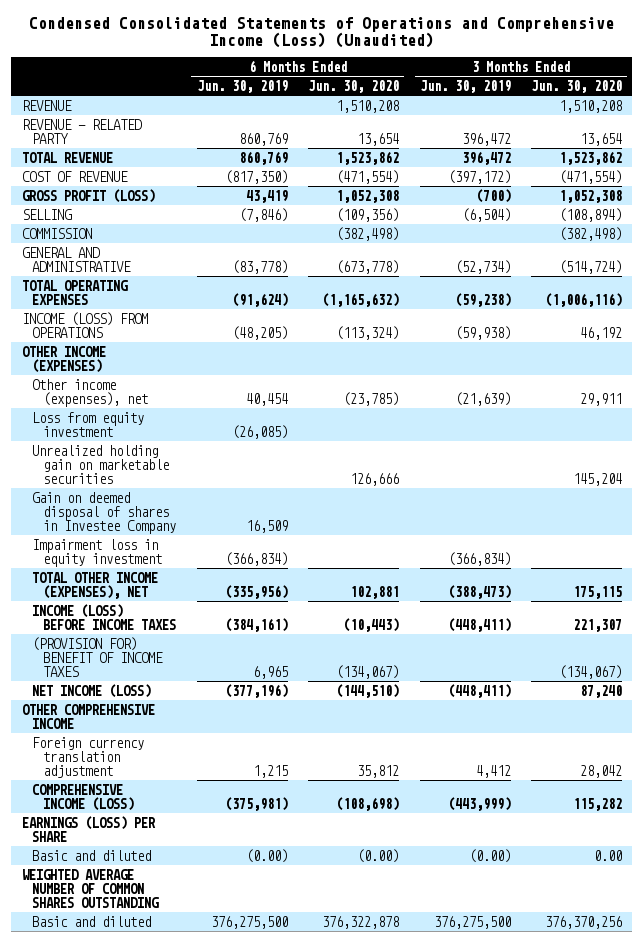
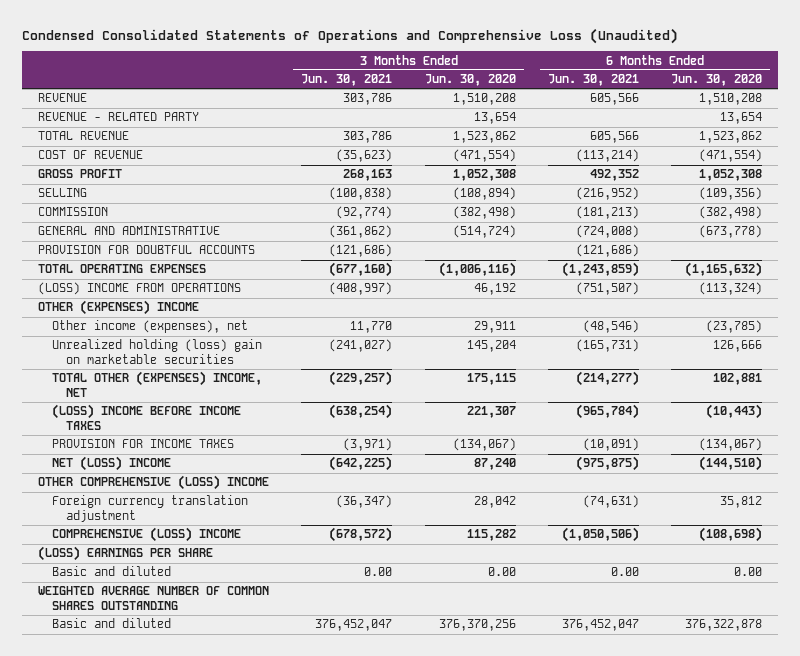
- Condensed Consolidated Statements of Operations and Comprehensive Income (Loss) (Unaudited)
+ Condensed Consolidated Statements of Operations and Comprehensive Loss (Unaudited)
- | 6 Months Ended Jun. 30, 2019 | 6 Months Ended Jun. 30, 2020 | 3 Months Ended Jun. 30, 2019 | 3 Months Ended Jun. 30, 2020
+ | 3 Months Ended Jun. 30, 2021 | 3 Months Ended Jun. 30, 2020 | 6 Months Ended Jun. 30, 2021 | 6 Months Ended Jun. 30, 2020
- GROSS PROFIT (LOSS) | 43,419 | 1,052,308 | (700) | 1,052,308
+ GROSS PROFIT | 268,163 | 1,052,308 | 492,352 | 1,052,308
+ PROVISION FOR DOUBTFUL ACCOUNTS | (121,686) | | (121,686) |
- INCOME (LOSS) FROM OPERATIONS | (48,205) | (113,324) | (59,938) | 46,192
- OTHER INCOME (EXPENSES)
+ (LOSS) INCOME FROM OPERATIONS | (408,997) | 46,192 | (751,507) | (113,324)
+ OTHER (EXPENSES) INCOME
- Loss from equity investment | (26,085) | | |
- Unrealized holding gain on marketable securities | | 126,666 | | 145,204
- Gain on deemed disposal of shares in Investee Company | 16,509 | | |
- Impairment loss in equity investment | (366,834) | | (366,834) |
- TOTAL OTHER INCOME (EXPENSES), NET | (335,956) | 102,881 | (388,473) | 175,115
- INCOME (LOSS) BEFORE INCOME TAXES | (384,161) | (10,443) | (448,411) | 221,307
- (PROVISION FOR) BENEFIT OF INCOME TAXES | 6,965 | (134,067) | | (134,067)
- NET INCOME (LOSS) | (377,196) | (144,510) | (448,411) | 87,240
- OTHER COMPREHENSIVE INCOME
+ Unrealized holding (loss) gain on marketable securities | (241,027) | 145,204 | (165,731) | 126,666
+ TOTAL OTHER (EXPENSES) INCOME, NET | (229,257) | 175,115 | (214,277) | 102,881
+ (LOSS) INCOME BEFORE INCOME TAXES | (638,254) | 221,307 | (965,784) | (10,443)
+ PROVISION FOR INCOME TAXES | (3,971) | (134,067) | (10,091) | (134,067)
+ NET (LOSS) INCOME | (642,225) | 87,240 | (975,875) | (144,510)
+ OTHER COMPREHENSIVE (LOSS) INCOME
- COMPREHENSIVE INCOME (LOSS) | (375,981) | (108,698) | (443,999) | 115,282
- EARNINGS (LOSS) PER SHARE
- Basic and diluted | (0.00) | (0.00) | (0.00) | 0.00
+ COMPREHENSIVE (LOSS) INCOME | (678,572) | 115,282 | (1,050,506) | (108,698)
+ (LOSS) EARNINGS PER SHARE
+ Basic and diluted | 0.00 | 0.00 | 0.00 | 0.00

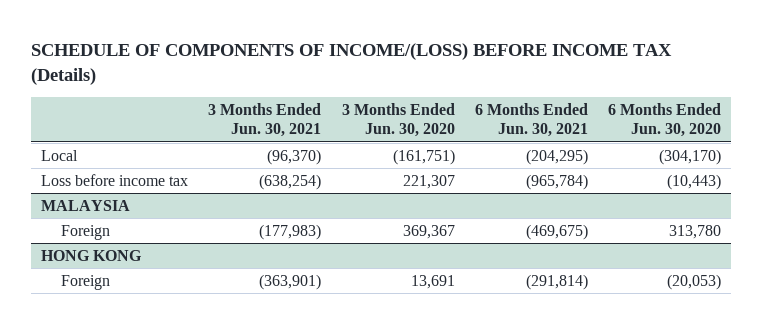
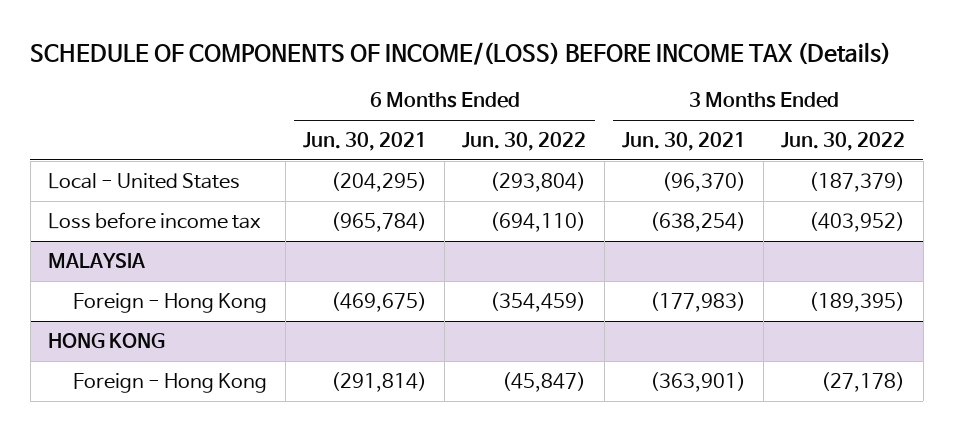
- | 3 Months Ended Jun. 30, 2021 | 3 Months Ended Jun. 30, 2020 | 6 Months Ended Jun. 30, 2021 | 6 Months Ended Jun. 30, 2020
+ | 6 Months Ended Jun. 30, 2021 | 6 Months Ended Jun. 30, 2022 | 3 Months Ended Jun. 30, 2021 | 3 Months Ended Jun. 30, 2022
- Local | (96,370) | (161,751) | (204,295) | (304,170)
+ Local - United States | (204,295) | (293,804) | (96,370) | (187,379)
@ MALAYSIA
- Foreign | (177,983) | 369,367 | (469,675) | 313,780
+ Foreign - Hong Kong | (469,675) | (354,459) | (177,983) | (189,395)
@ HONG KONG
- Foreign | (363,901) | 13,691 | (291,814) | (20,053)
+ Foreign - Hong Kong | (291,814) | (45,847) | (363,901) | (27,178)

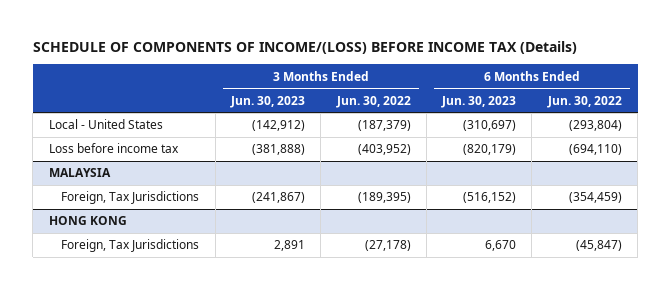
- | 6 Months Ended Jun. 30, 2021 | 6 Months Ended Jun. 30, 2022 | 3 Months Ended Jun. 30, 2021 | 3 Months Ended Jun. 30, 2022
+ | 3 Months Ended Jun. 30, 2023 | 3 Months Ended Jun. 30, 2022 | 6 Months Ended Jun. 30, 2023 | 6 Months Ended Jun. 30, 2022
@ MALAYSIA
- Foreign - Hong Kong | (469,675) | (354,459) | (177,983) | (189,395)
+ Foreign, Tax Jurisdictions | (241,867) | (189,395) | (516,152) | (354,459)
@ HONG KONG
- Foreign - Hong Kong | (291,814) | (45,847) | (363,901) | (27,178)
+ Foreign, Tax Jurisdictions | 2,891 | (27,178) | 6,670 | (45,847)

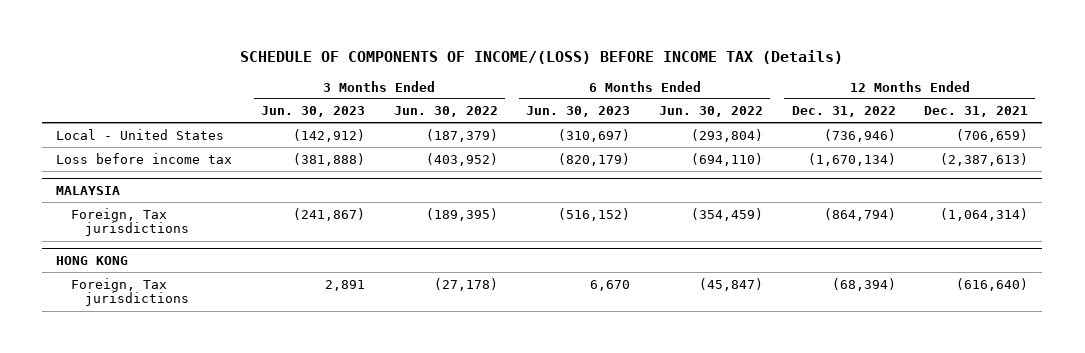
- | 3 Months Ended Jun. 30, 2023 | 3 Months Ended Jun. 30, 2022 | 6 Months Ended Jun. 30, 2023 | 6 Months Ended Jun. 30, 2022
+ | 3 Months Ended Jun. 30, 2023 | 3 Months Ended Jun. 30, 2022 | 6 Months Ended Jun. 30, 2023 | 6 Months Ended Jun. 30, 2022 | 12 Months Ended Dec. 31, 2022 | 12 Months Ended Dec. 31, 2021
@ MALAYSIA
- Foreign, Tax Jurisdictions | (241,867) | (189,395) | (516,152) | (354,459)
+ Foreign, Tax jurisdictions | (241,867) | (189,395) | (516,152) | (354,459) | (864,794) | (1,064,314)
@ HONG KONG
- Foreign, Tax Jurisdictions | 2,891 | (27,178) | 6,670 | (45,847)
+ Foreign, Tax jurisdictions | 2,891 | (27,178) | 6,670 | (45,847) | (68,394) | (616,640)

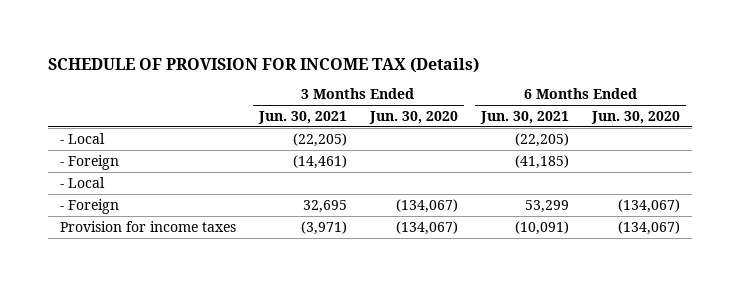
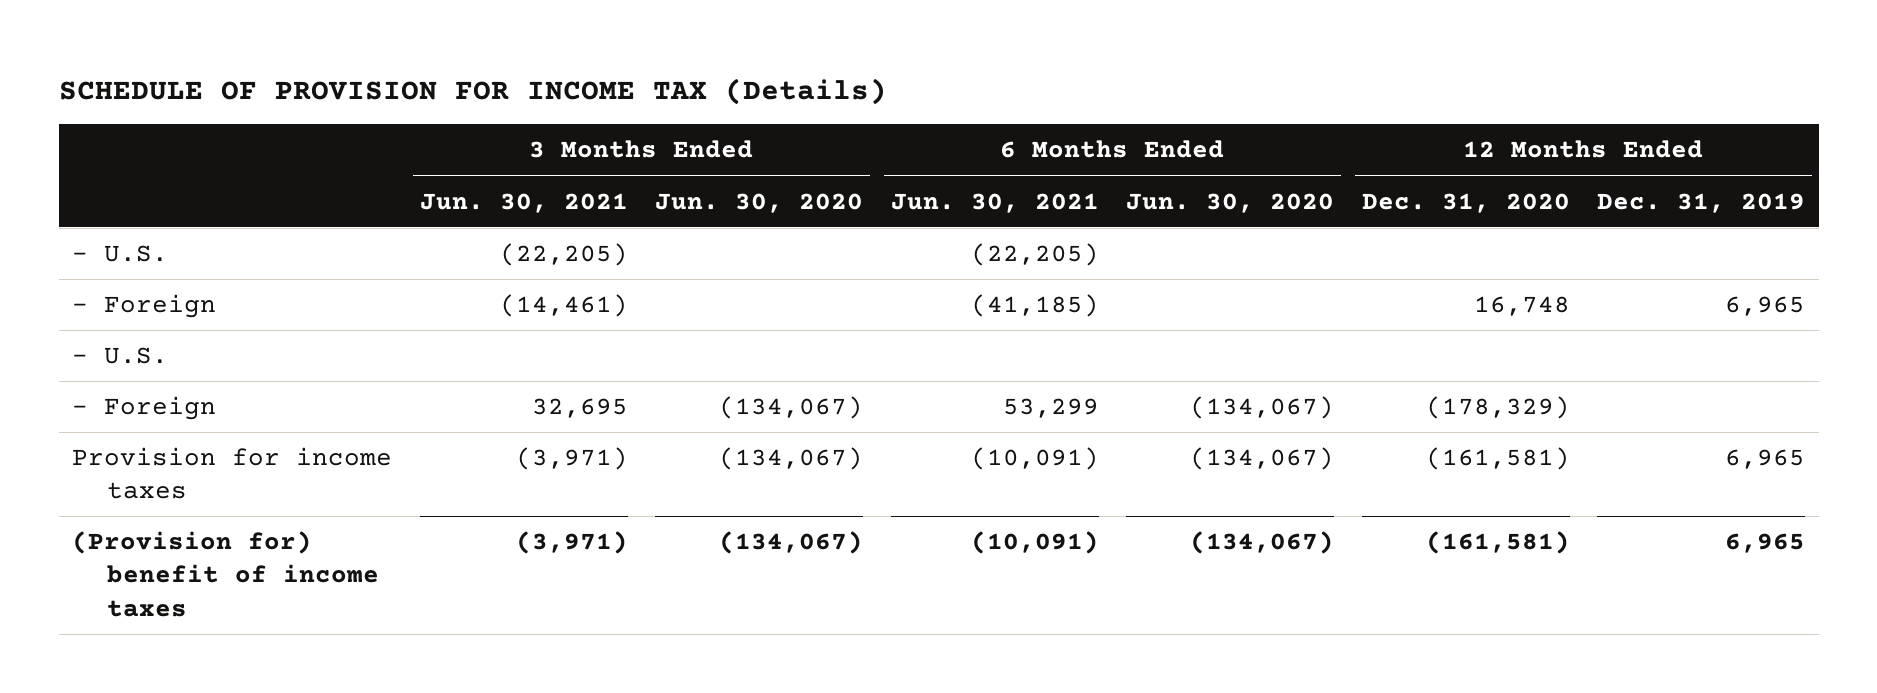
- | 3 Months Ended Jun. 30, 2021 | 3 Months Ended Jun. 30, 2020 | 6 Months Ended Jun. 30, 2021 | 6 Months Ended Jun. 30, 2020
+ | 3 Months Ended Jun. 30, 2021 | 3 Months Ended Jun. 30, 2020 | 6 Months Ended Jun. 30, 2021 | 6 Months Ended Jun. 30, 2020 | 12 Months Ended Dec. 31, 2020 | 12 Months Ended Dec. 31, 2019
- - Local | (22,205) | | (22,205) |
+ - U.S. | (22,205) | | (22,205) | | |
- - Local
+ - U.S.
+ (Provision for) benefit of income taxes | (3,971) | (134,067) | (10,091) | (134,067) | (161,581) | 6,965

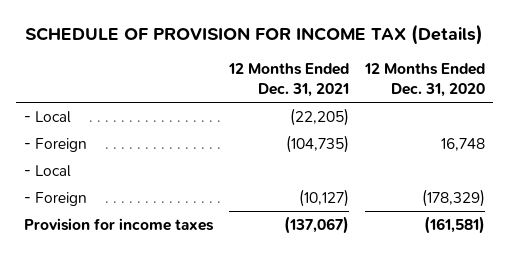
- | 3 Months Ended Jun. 30, 2021 | 3 Months Ended Jun. 30, 2020 | 6 Months Ended Jun. 30, 2021 | 6 Months Ended Jun. 30, 2020 | 12 Months Ended Dec. 31, 2020 | 12 Months Ended Dec. 31, 2019
+ | 12 Months Ended Dec. 31, 2021 | 12 Months Ended Dec. 31, 2020
- - U.S. | (22,205) | | (22,205) | | |
+ - Local | (22,205) |
- - U.S.
+ - Local
- (Provision for) benefit of income taxes | (3,971) | (134,067) | (10,091) | (134,067) | (161,581) | 6,965

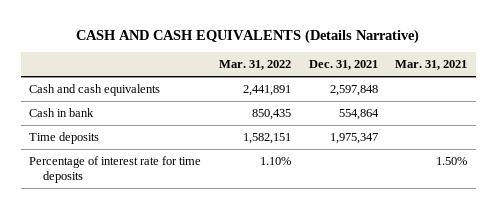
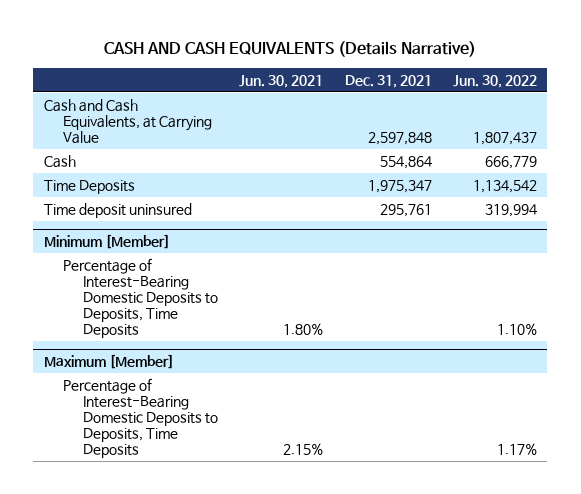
- | Mar. 31, 2022 | Dec. 31, 2021 | Mar. 31, 2021
+ | Jun. 30, 2021 | Dec. 31, 2021 | Jun. 30, 2022
- Cash and cash equivalents | 2,441,891 | 2,597,848 |
- Cash in bank | 850,435 | 554,864 |
- Time deposits | 1,582,151 | 1,975,347 |
- Percentage of interest rate for time deposits | 1.10% | | 1.50%
+ Cash and Cash Equivalents, at Carrying Value | | 2,597,848 | 1,807,437
+ Cash | | 554,864 | 666,779
+ Time Deposits | | 1,975,347 | 1,134,542
+ Time deposit uninsured | | 295,761 | 319,994
+ Minimum [Member]
+ Percentage of Interest-Bearing Domestic Deposits to Deposits, Time Deposits | 1.80% | | 1.10%
+ Maximum [Member]
+ Percentage of Interest-Bearing Domestic Deposits to Deposits, Time Deposits | 2.15% | | 1.17%

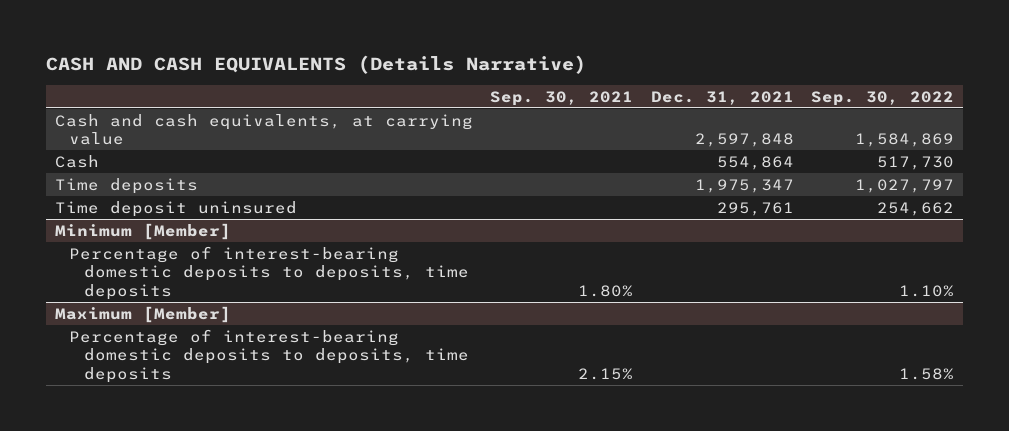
- | Jun. 30, 2021 | Dec. 31, 2021 | Jun. 30, 2022
+ | Sep. 30, 2021 | Dec. 31, 2021 | Sep. 30, 2022
- Cash and Cash Equivalents, at Carrying Value | | 2,597,848 | 1,807,437
+ Cash and cash equivalents, at carrying value | | 2,597,848 | 1,584,869
- Time Deposits | | 1,975,347 | 1,134,542
+ Time deposits | | 1,975,347 | 1,027,797
@ Minimum [Member]
- Percentage of Interest-Bearing Domestic Deposits to Deposits, Time Deposits | 1.80% | | 1.10%
+ Percentage of interest-bearing domestic deposits to deposits, time deposits | 1.80% | | 1.10%
@ Maximum [Member]
- Percentage of Interest-Bearing Domestic Deposits to Deposits, Time Deposits | 2.15% | | 1.17%
+ Percentage of interest-bearing domestic deposits to deposits, time deposits | 2.15% | | 1.58%

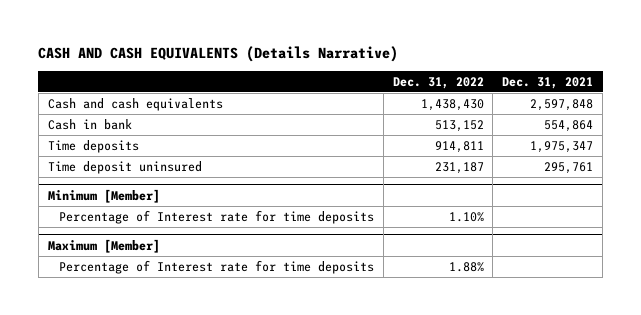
- | Sep. 30, 2021 | Dec. 31, 2021 | Sep. 30, 2022
+ | Dec. 31, 2022 | Dec. 31, 2021
- Cash and cash equivalents, at carrying value | | 2,597,848 | 1,584,869
- Cash | | 554,864 | 517,730
+ Cash and cash equivalents | 1,438,430 | 2,597,848
+ Cash in bank | 513,152 | 554,864
@ Minimum [Member]
- Percentage of interest-bearing domestic deposits to deposits, time deposits | 1.80% | | 1.10%
+ Percentage of Interest rate for time deposits | 1.10% |
@ Maximum [Member]
- Percentage of interest-bearing domestic deposits to deposits, time deposits | 2.15% | | 1.58%
+ Percentage of Interest rate for time deposits | 1.88% |

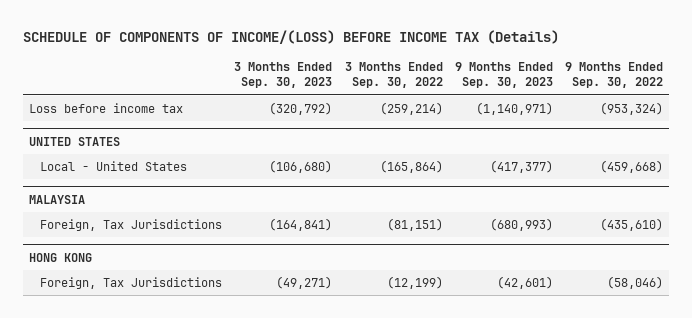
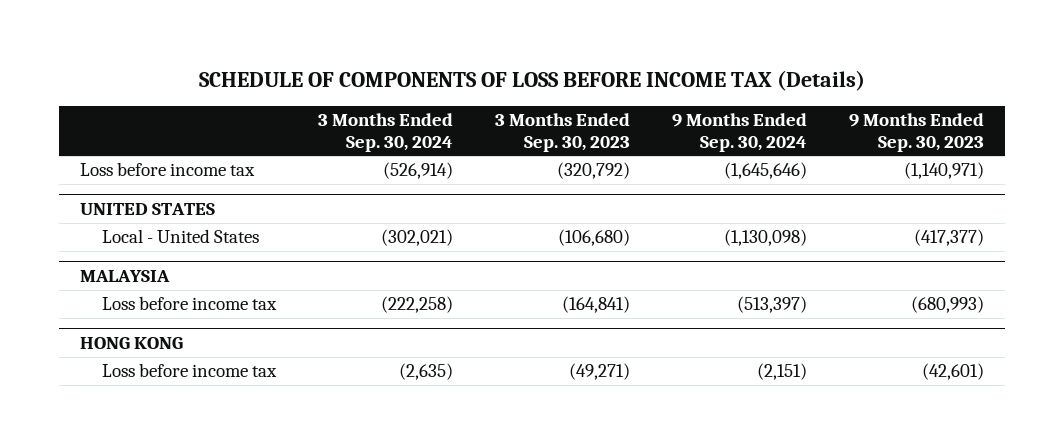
- SCHEDULE OF COMPONENTS OF INCOME/(LOSS) BEFORE INCOME TAX (Details)
+ SCHEDULE OF COMPONENTS OF LOSS BEFORE INCOME TAX (Details)
- | 3 Months Ended Sep. 30, 2023 | 3 Months Ended Sep. 30, 2022 | 9 Months Ended Sep. 30, 2023 | 9 Months Ended Sep. 30, 2022
+ | 3 Months Ended Sep. 30, 2024 | 3 Months Ended Sep. 30, 2023 | 9 Months Ended Sep. 30, 2024 | 9 Months Ended Sep. 30, 2023
@ MALAYSIA
- Foreign, Tax Jurisdictions | (164,841) | (81,151) | (680,993) | (435,610)
+ Loss before income tax | (222,258) | (164,841) | (513,397) | (680,993)
@ HONG KONG
- Foreign, Tax Jurisdictions | (49,271) | (12,199) | (42,601) | (58,046)
+ Loss before income tax | (2,635) | (49,271) | (2,151) | (42,601)

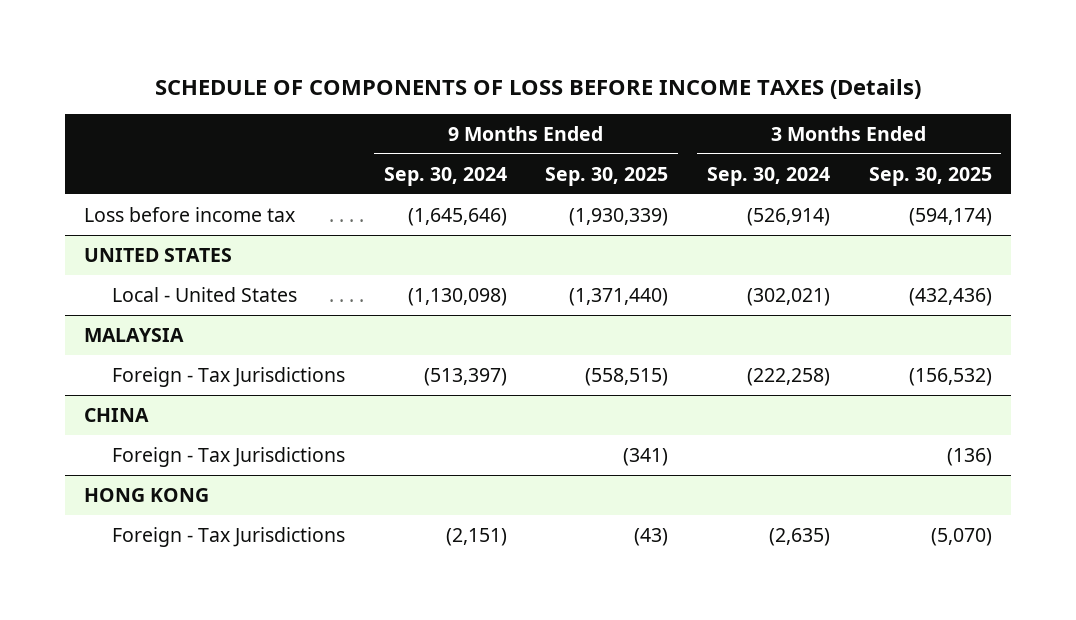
- SCHEDULE OF COMPONENTS OF LOSS BEFORE INCOME TAX (Details)
+ SCHEDULE OF COMPONENTS OF LOSS BEFORE INCOME TAXES (Details)
- | 3 Months Ended Sep. 30, 2024 | 3 Months Ended Sep. 30, 2023 | 9 Months Ended Sep. 30, 2024 | 9 Months Ended Sep. 30, 2023
+ | 9 Months Ended Sep. 30, 2024 | 9 Months Ended Sep. 30, 2025 | 3 Months Ended Sep. 30, 2024 | 3 Months Ended Sep. 30, 2025
@ MALAYSIA
- Loss before income tax | (222,258) | (164,841) | (513,397) | (680,993)
+ Foreign - Tax Jurisdictions | (513,397) | (558,515) | (222,258) | (156,532)
+ CHINA
+ Foreign - Tax Jurisdictions | | (341) | | (136)
@ HONG KONG
- Loss before income tax | (2,635) | (49,271) | (2,151) | (42,601)
+ Foreign - Tax Jurisdictions | (2,151) | (43) | (2,635) | (5,070)

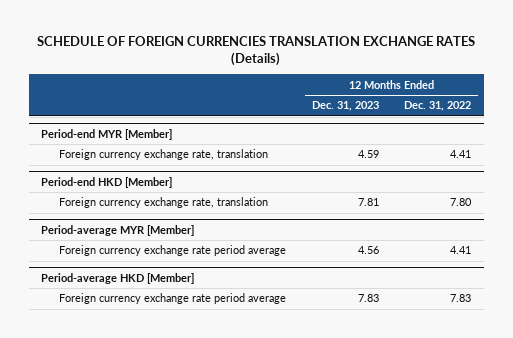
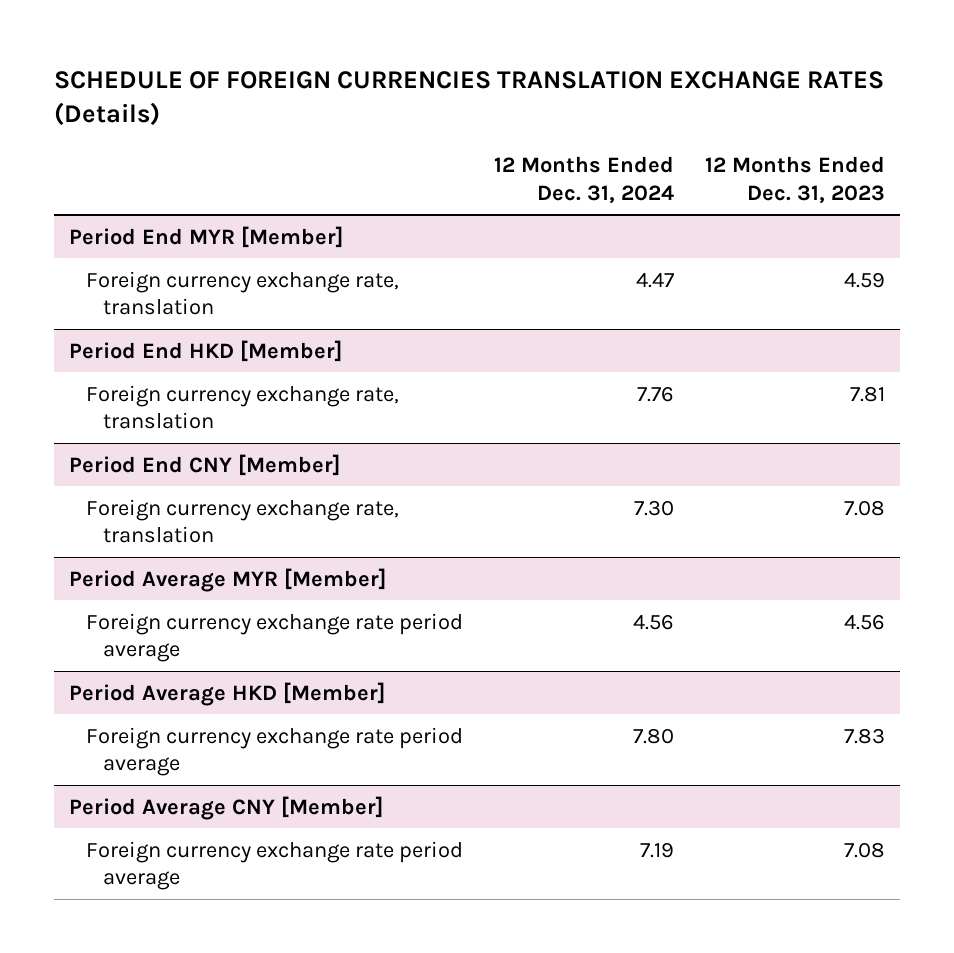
- | 12 Months Ended Dec. 31, 2023 | 12 Months Ended Dec. 31, 2022
+ | 12 Months Ended Dec. 31, 2024 | 12 Months Ended Dec. 31, 2023
- Period-end MYR [Member]
+ Period End MYR [Member]
- Period-end HKD [Member]
+ Period End HKD [Member]
- Period-average MYR [Member]
+ Period End CNY [Member]
+ Foreign currency exchange rate, translation | 7.30 | 7.08
+ Period Average MYR [Member]
- Period-average HKD [Member]
+ Period Average HKD [Member]
+ Period Average CNY [Member]
+ Foreign currency exchange rate period average | 7.19 | 7.08

